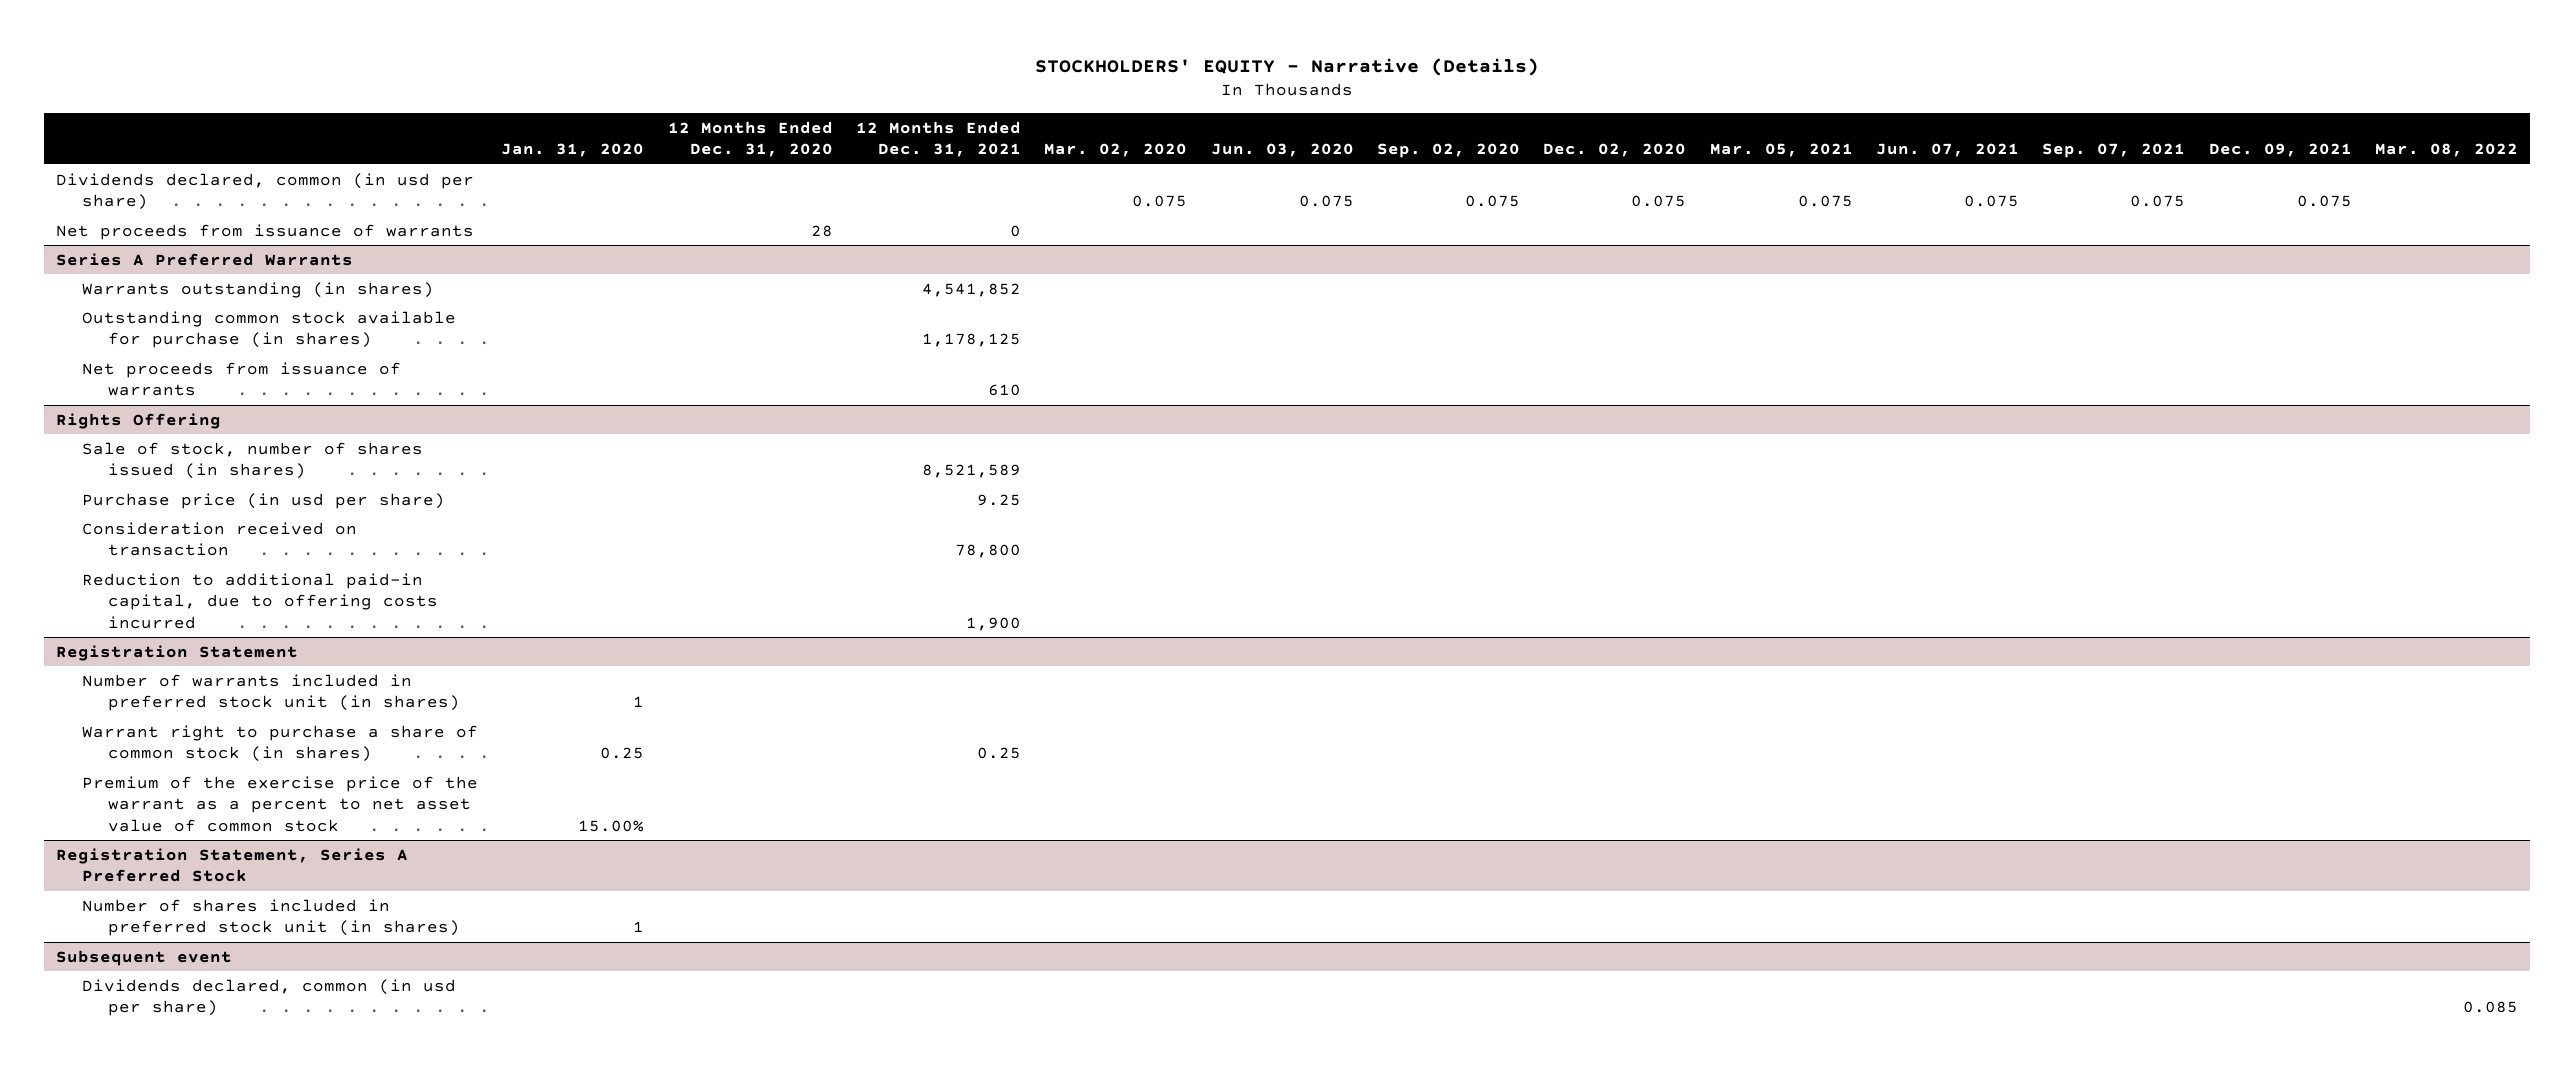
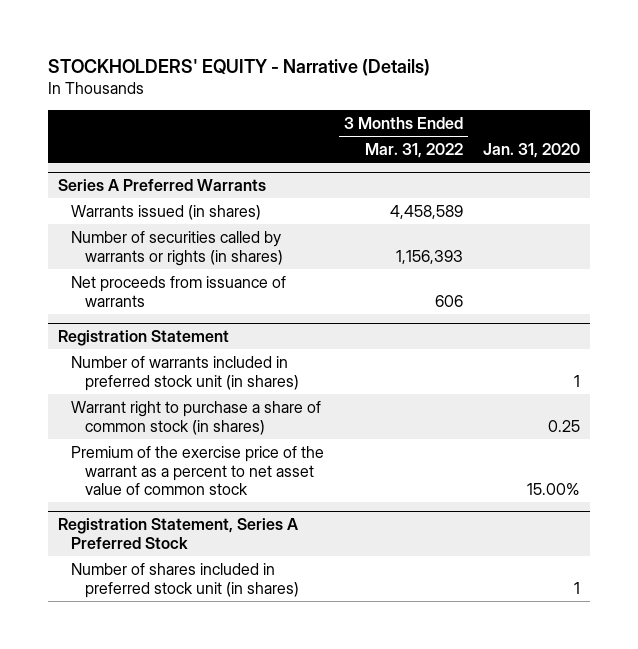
- | Jan. 31, 2020 | 12 Months Ended Dec. 31, 2020 | 12 Months Ended Dec. 31, 2021 | Mar. 02, 2020 | Jun. 03, 2020 | Sep. 02, 2020 | Dec. 02, 2020 | Mar. 05, 2021 | Jun. 07, 2021 | Sep. 07, 2021 | Dec. 09, 2021 | Mar. 08, 2022
+ | 3 Months Ended Mar. 31, 2022 | Jan. 31, 2020
- Dividends declared, common (in usd per share) | | | | 0.075 | 0.075 | 0.075 | 0.075 | 0.075 | 0.075 | 0.075 | 0.075 |
- Net proceeds from issuance of warrants | | 28 | 0 | | | | | | | | |
@ Series A Preferred Warrants
- Warrants outstanding (in shares) | | | 4,541,852 | | | | | | | | |
- Outstanding common stock available for purchase (in shares) | | | 1,178,125 | | | | | | | | |
+ Warrants issued (in shares) | 4,458,589 |
+ Number of securities called by warrants or rights (in shares) | 1,156,393 |
- Rights Offering
- Sale of stock, number of shares issued (in shares) | | | 8,521,589 | | | | | | | | |
- Purchase price (in usd per share) | | | 9.25 | | | | | | | | |
- Consideration received on transaction | | | 78,800 | | | | | | | | |
- Reduction to additional paid-in capital, due to offering costs incurred | | | 1,900 | | | | | | | | |
- Subsequent event
- Dividends declared, common (in usd per share) | | | | | | | | | | | | 0.085

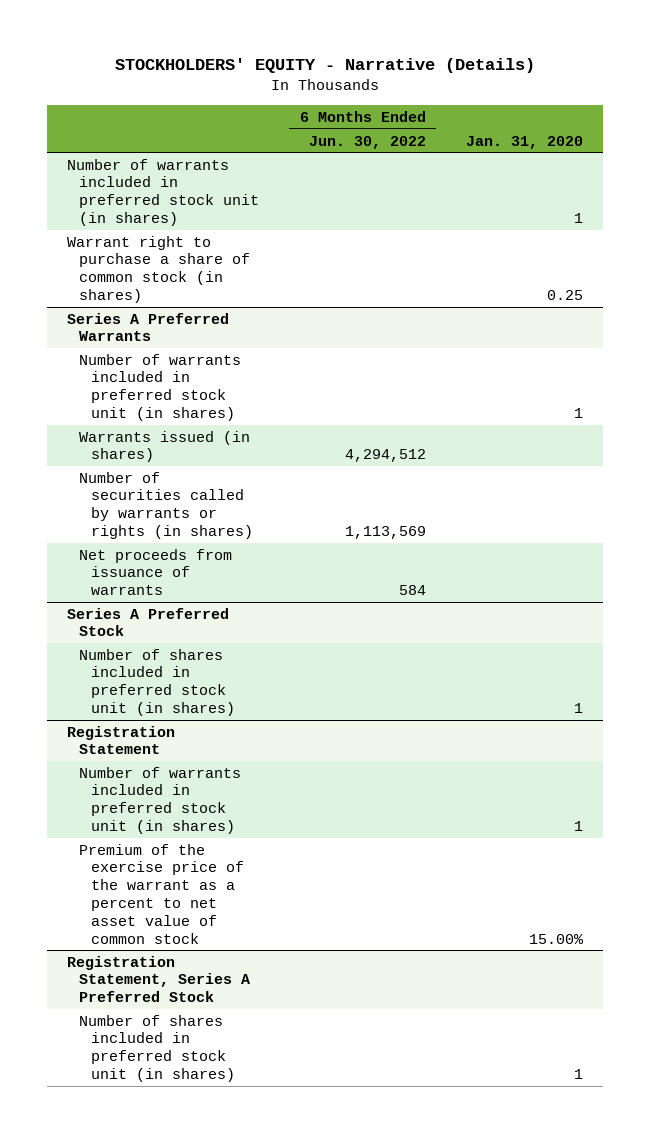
- | 3 Months Ended Mar. 31, 2022 | Jan. 31, 2020
+ | 6 Months Ended Jun. 30, 2022 | Jan. 31, 2020
+ Number of warrants included in preferred stock unit (in shares) | | 1
+ Warrant right to purchase a share of common stock (in shares) | | 0.25
@ Series A Preferred Warrants
+ Number of warrants included in preferred stock unit (in shares) | | 1
+ Series A Preferred Stock
+ Number of shares included in preferred stock unit (in shares) | | 1
@ Registration Statement
- Warrant right to purchase a share of common stock (in shares) | | 0.25

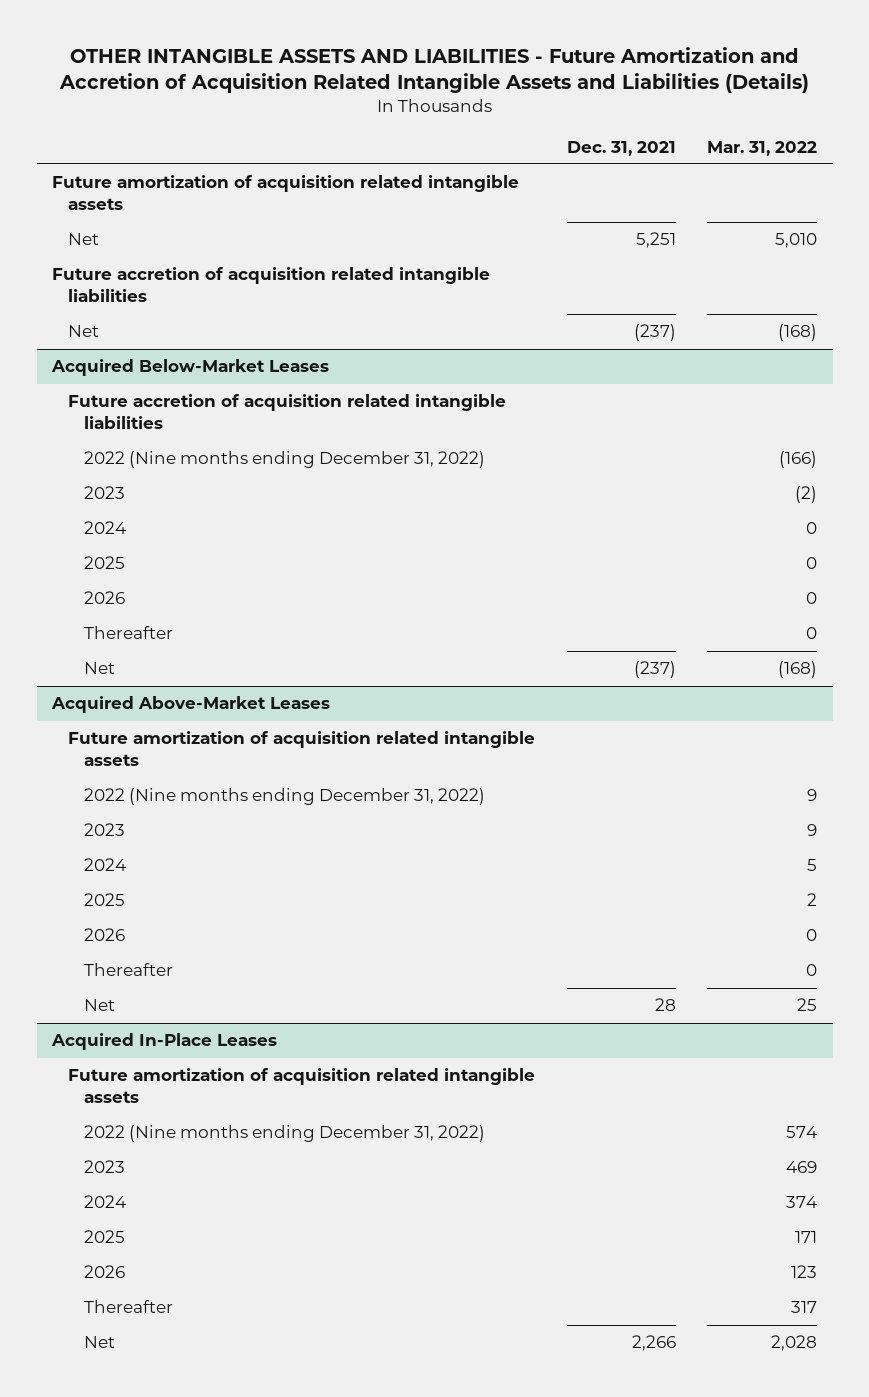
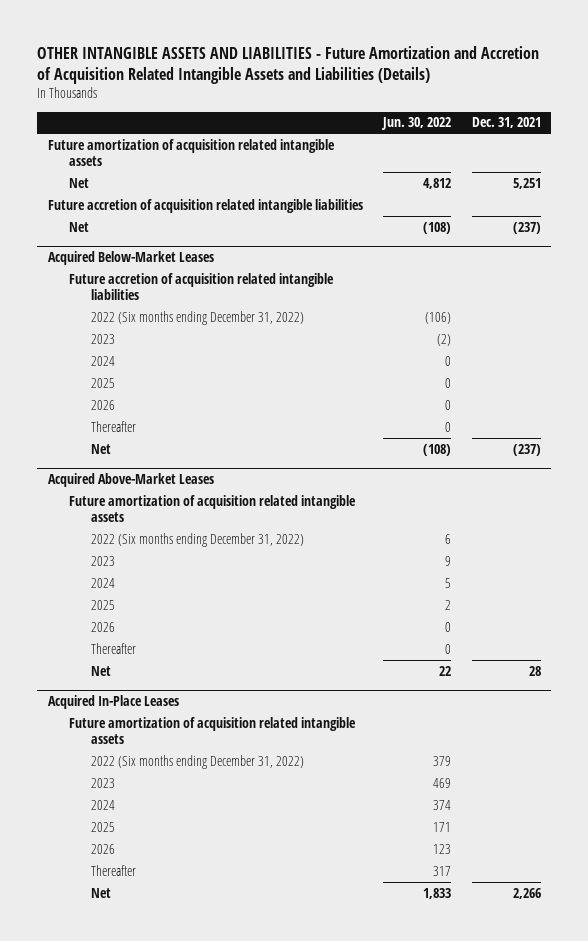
- | Dec. 31, 2021 | Mar. 31, 2022
+ | Jun. 30, 2022 | Dec. 31, 2021
@ Acquired Below-Market Leases
- 2022 (Nine months ending December 31, 2022) | | (166)
+ 2022 (Six months ending December 31, 2022) | (106) |
@ Acquired Above-Market Leases
- 2022 (Nine months ending December 31, 2022) | | 9
+ 2022 (Six months ending December 31, 2022) | 6 |
@ Acquired In-Place Leases
- 2022 (Nine months ending December 31, 2022) | | 574
+ 2022 (Six months ending December 31, 2022) | 379 |

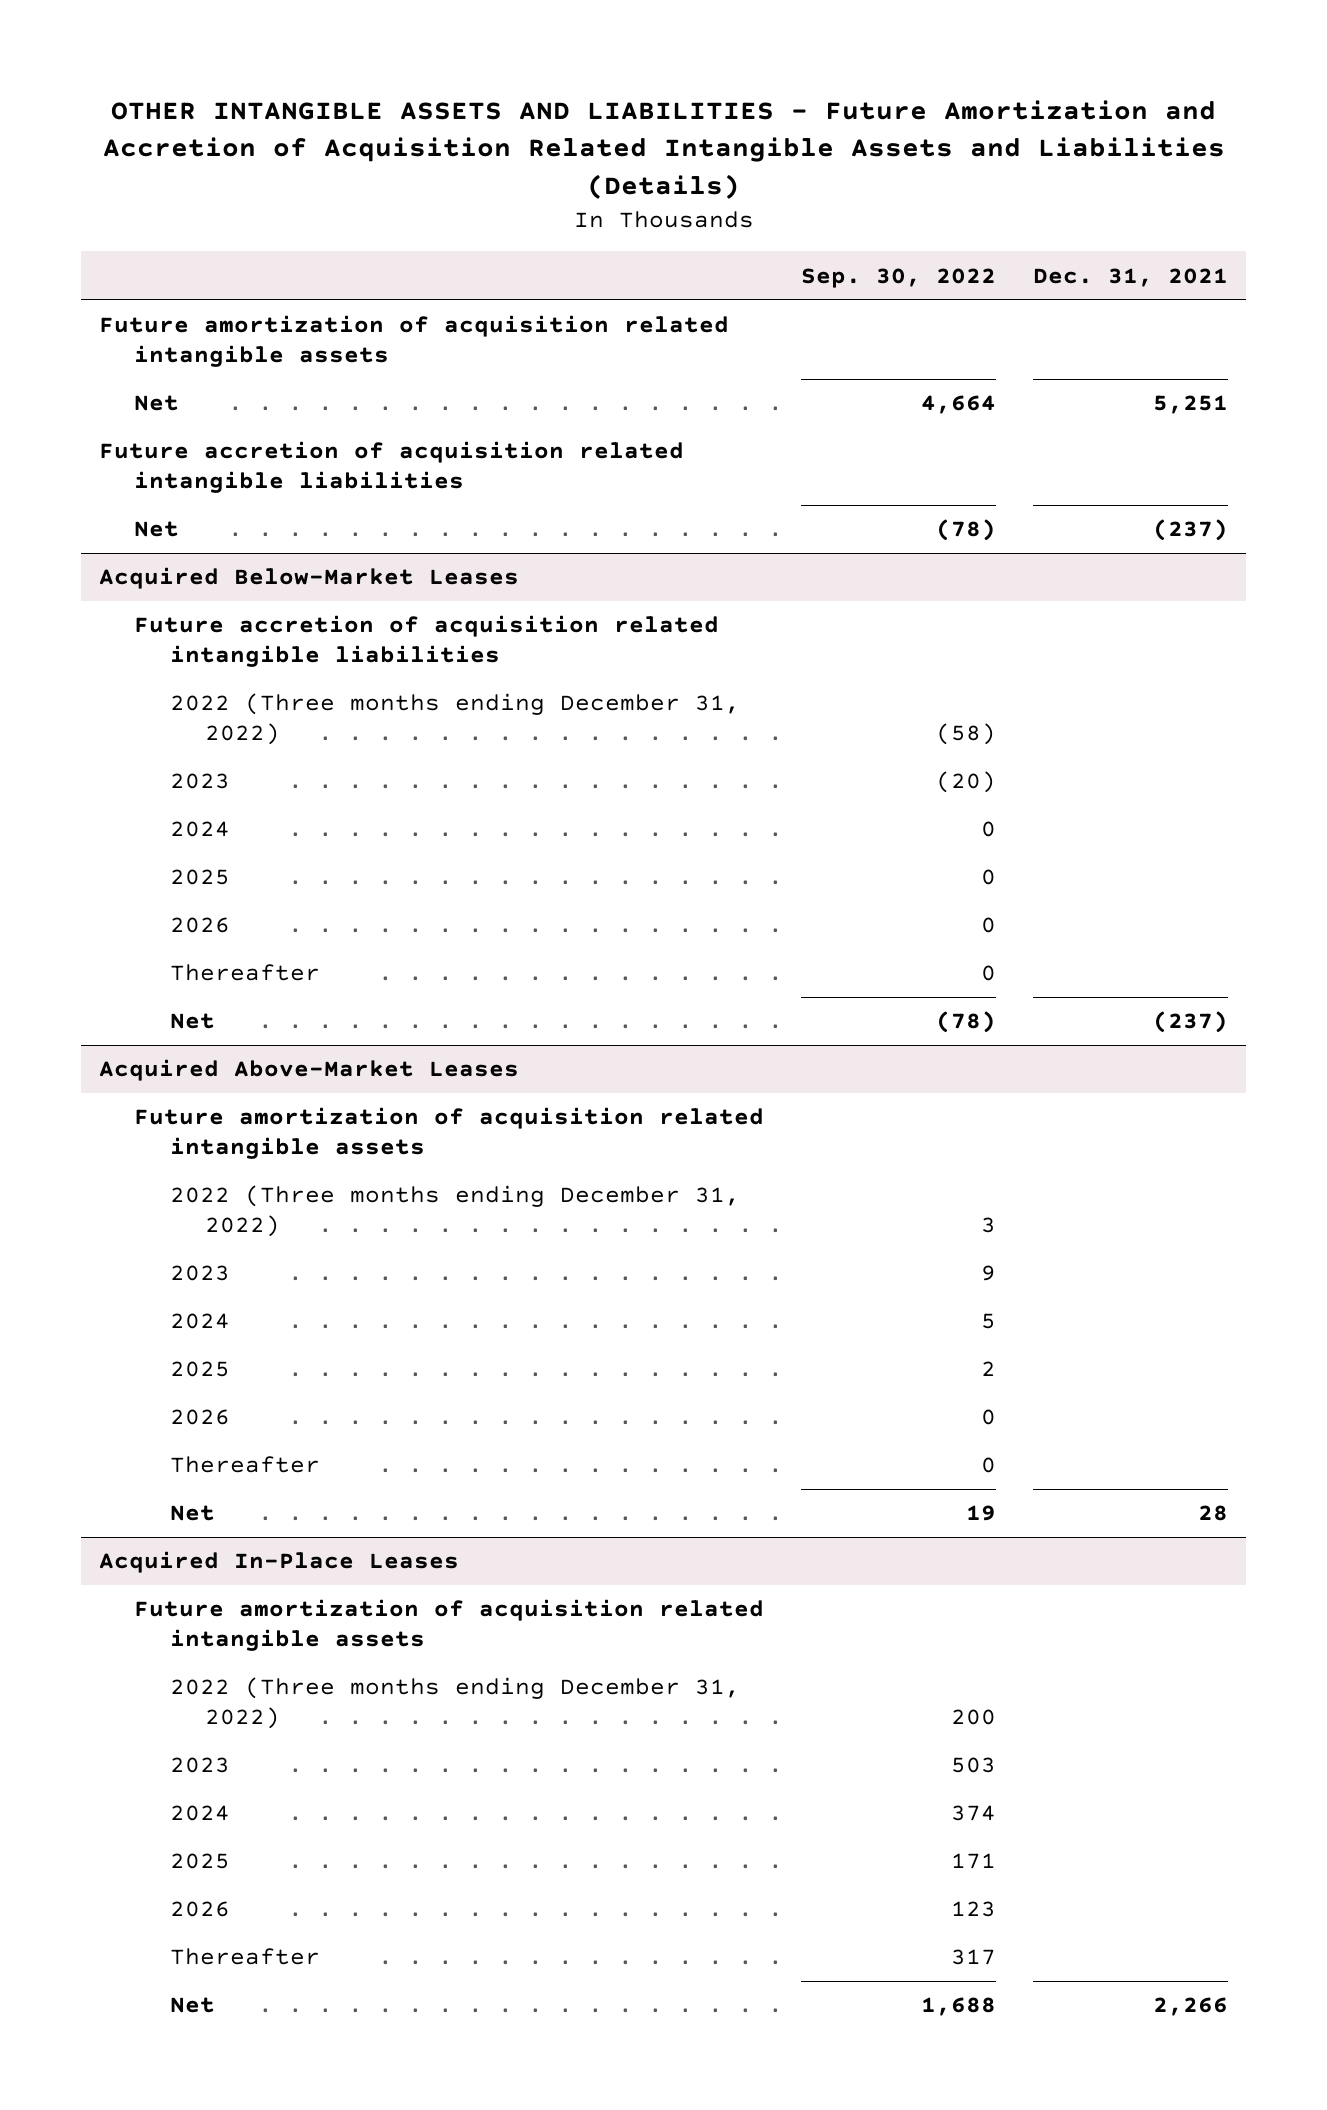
- | Jun. 30, 2022 | Dec. 31, 2021
+ | Sep. 30, 2022 | Dec. 31, 2021
@ Acquired Below-Market Leases
- 2022 (Six months ending December 31, 2022) | (106) |
+ 2022 (Three months ending December 31, 2022) | (58) |
@ Acquired Above-Market Leases
- 2022 (Six months ending December 31, 2022) | 6 |
+ 2022 (Three months ending December 31, 2022) | 3 |
@ Acquired In-Place Leases
- 2022 (Six months ending December 31, 2022) | 379 |
+ 2022 (Three months ending December 31, 2022) | 200 |

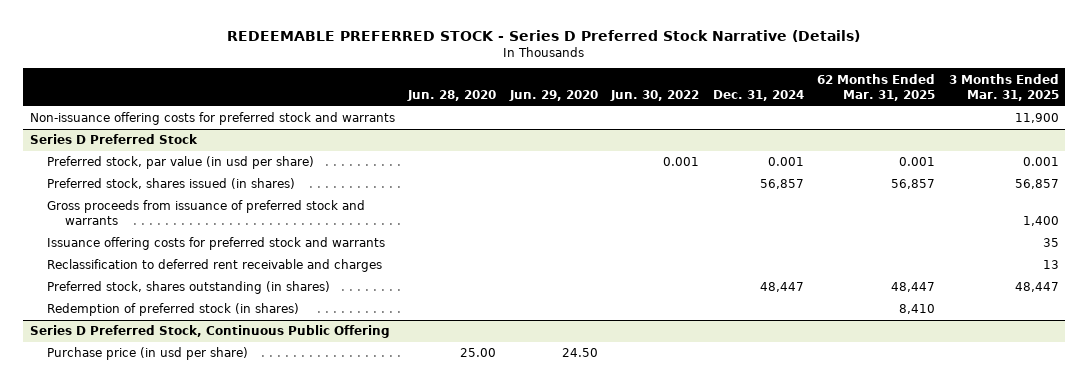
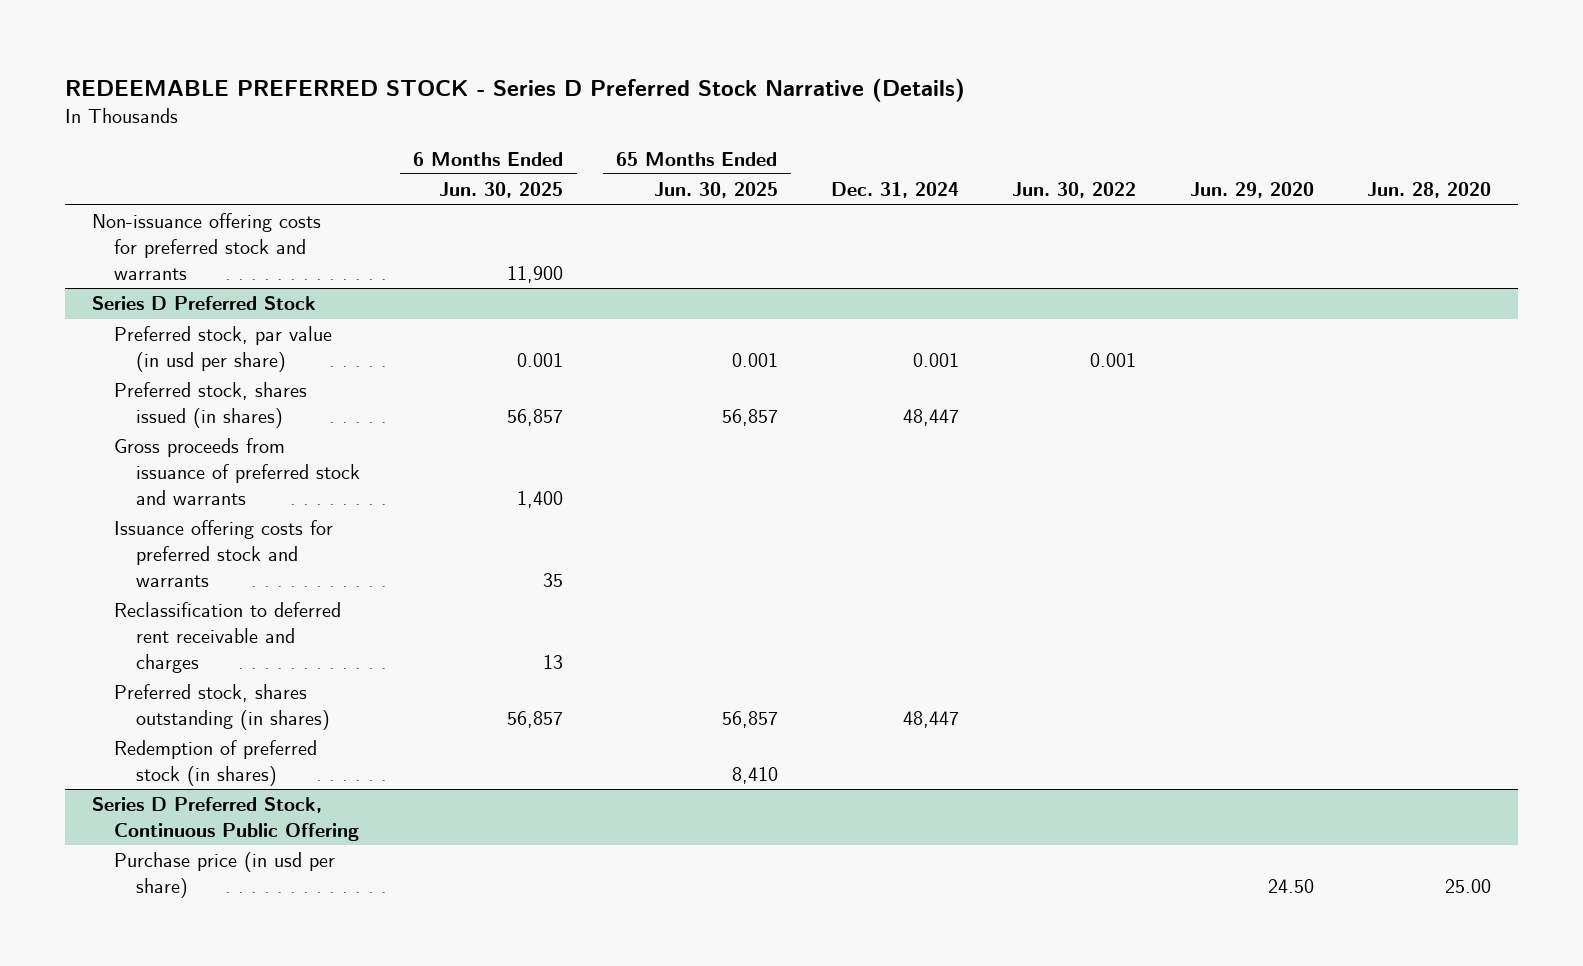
- | Jun. 28, 2020 | Jun. 29, 2020 | Jun. 30, 2022 | Dec. 31, 2024 | 62 Months Ended Mar. 31, 2025 | 3 Months Ended Mar. 31, 2025
+ | 6 Months Ended Jun. 30, 2025 | 65 Months Ended Jun. 30, 2025 | Dec. 31, 2024 | Jun. 30, 2022 | Jun. 29, 2020 | Jun. 28, 2020
@ Series D Preferred Stock
- Preferred stock, shares issued (in shares) | | | | 56,857 | 56,857 | 56,857
+ Preferred stock, shares issued (in shares) | 56,857 | 56,857 | 48,447 | | |

